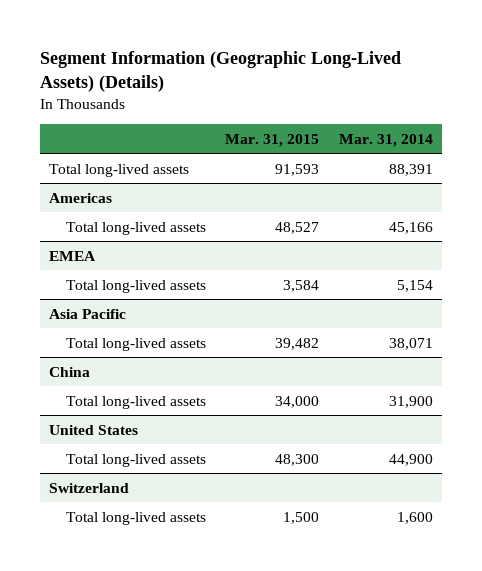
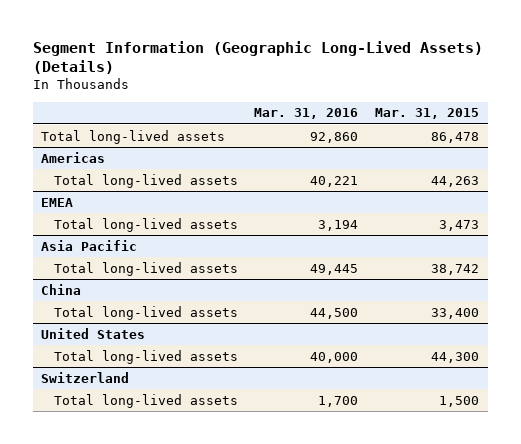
- | Mar. 31, 2015 | Mar. 31, 2014
+ | Mar. 31, 2016 | Mar. 31, 2015
- Total long-lived assets | 91,593 | 88,391
+ Total long-lived assets | 92,860 | 86,478
@ Americas
- Total long-lived assets | 48,527 | 45,166
+ Total long-lived assets | 40,221 | 44,263
@ EMEA
- Total long-lived assets | 3,584 | 5,154
+ Total long-lived assets | 3,194 | 3,473
@ Asia Pacific
- Total long-lived assets | 39,482 | 38,071
+ Total long-lived assets | 49,445 | 38,742
@ China
- Total long-lived assets | 34,000 | 31,900
+ Total long-lived assets | 44,500 | 33,400
@ United States
- Total long-lived assets | 48,300 | 44,900
+ Total long-lived assets | 40,000 | 44,300

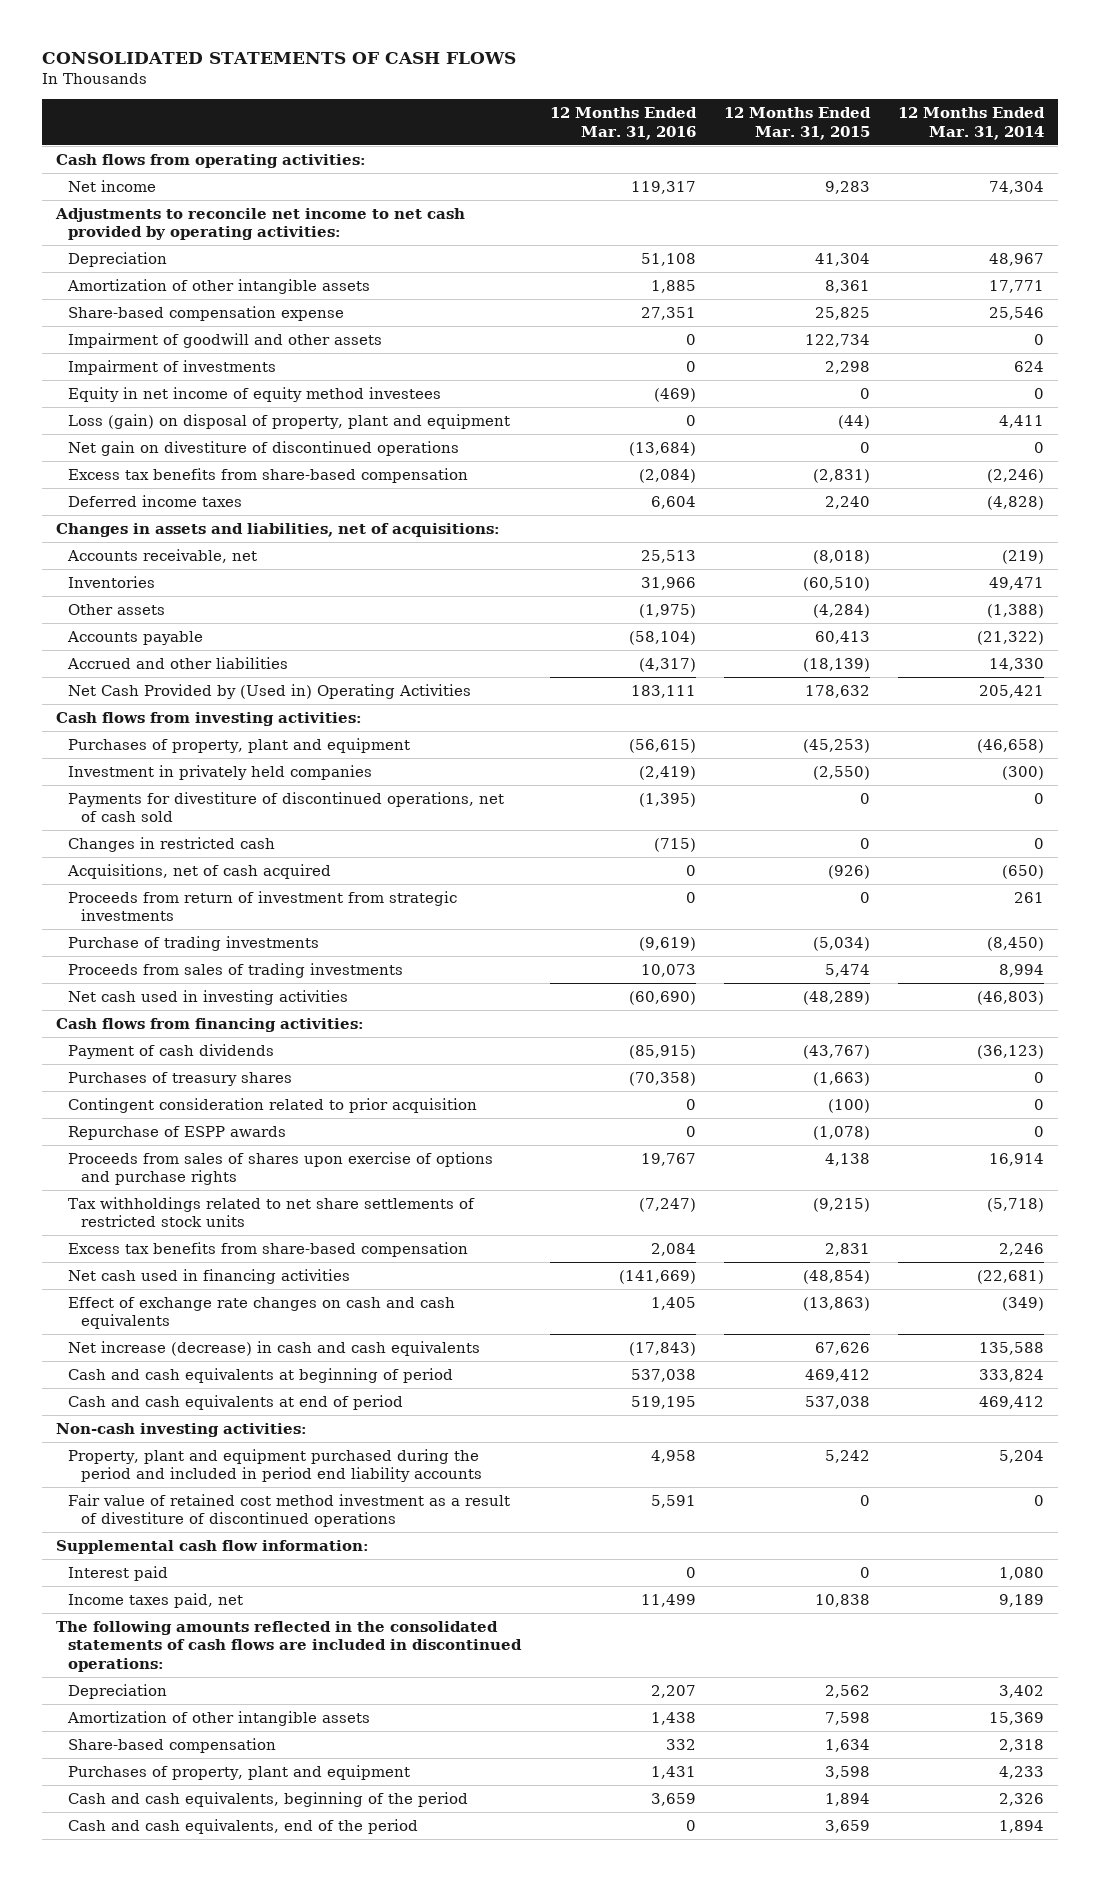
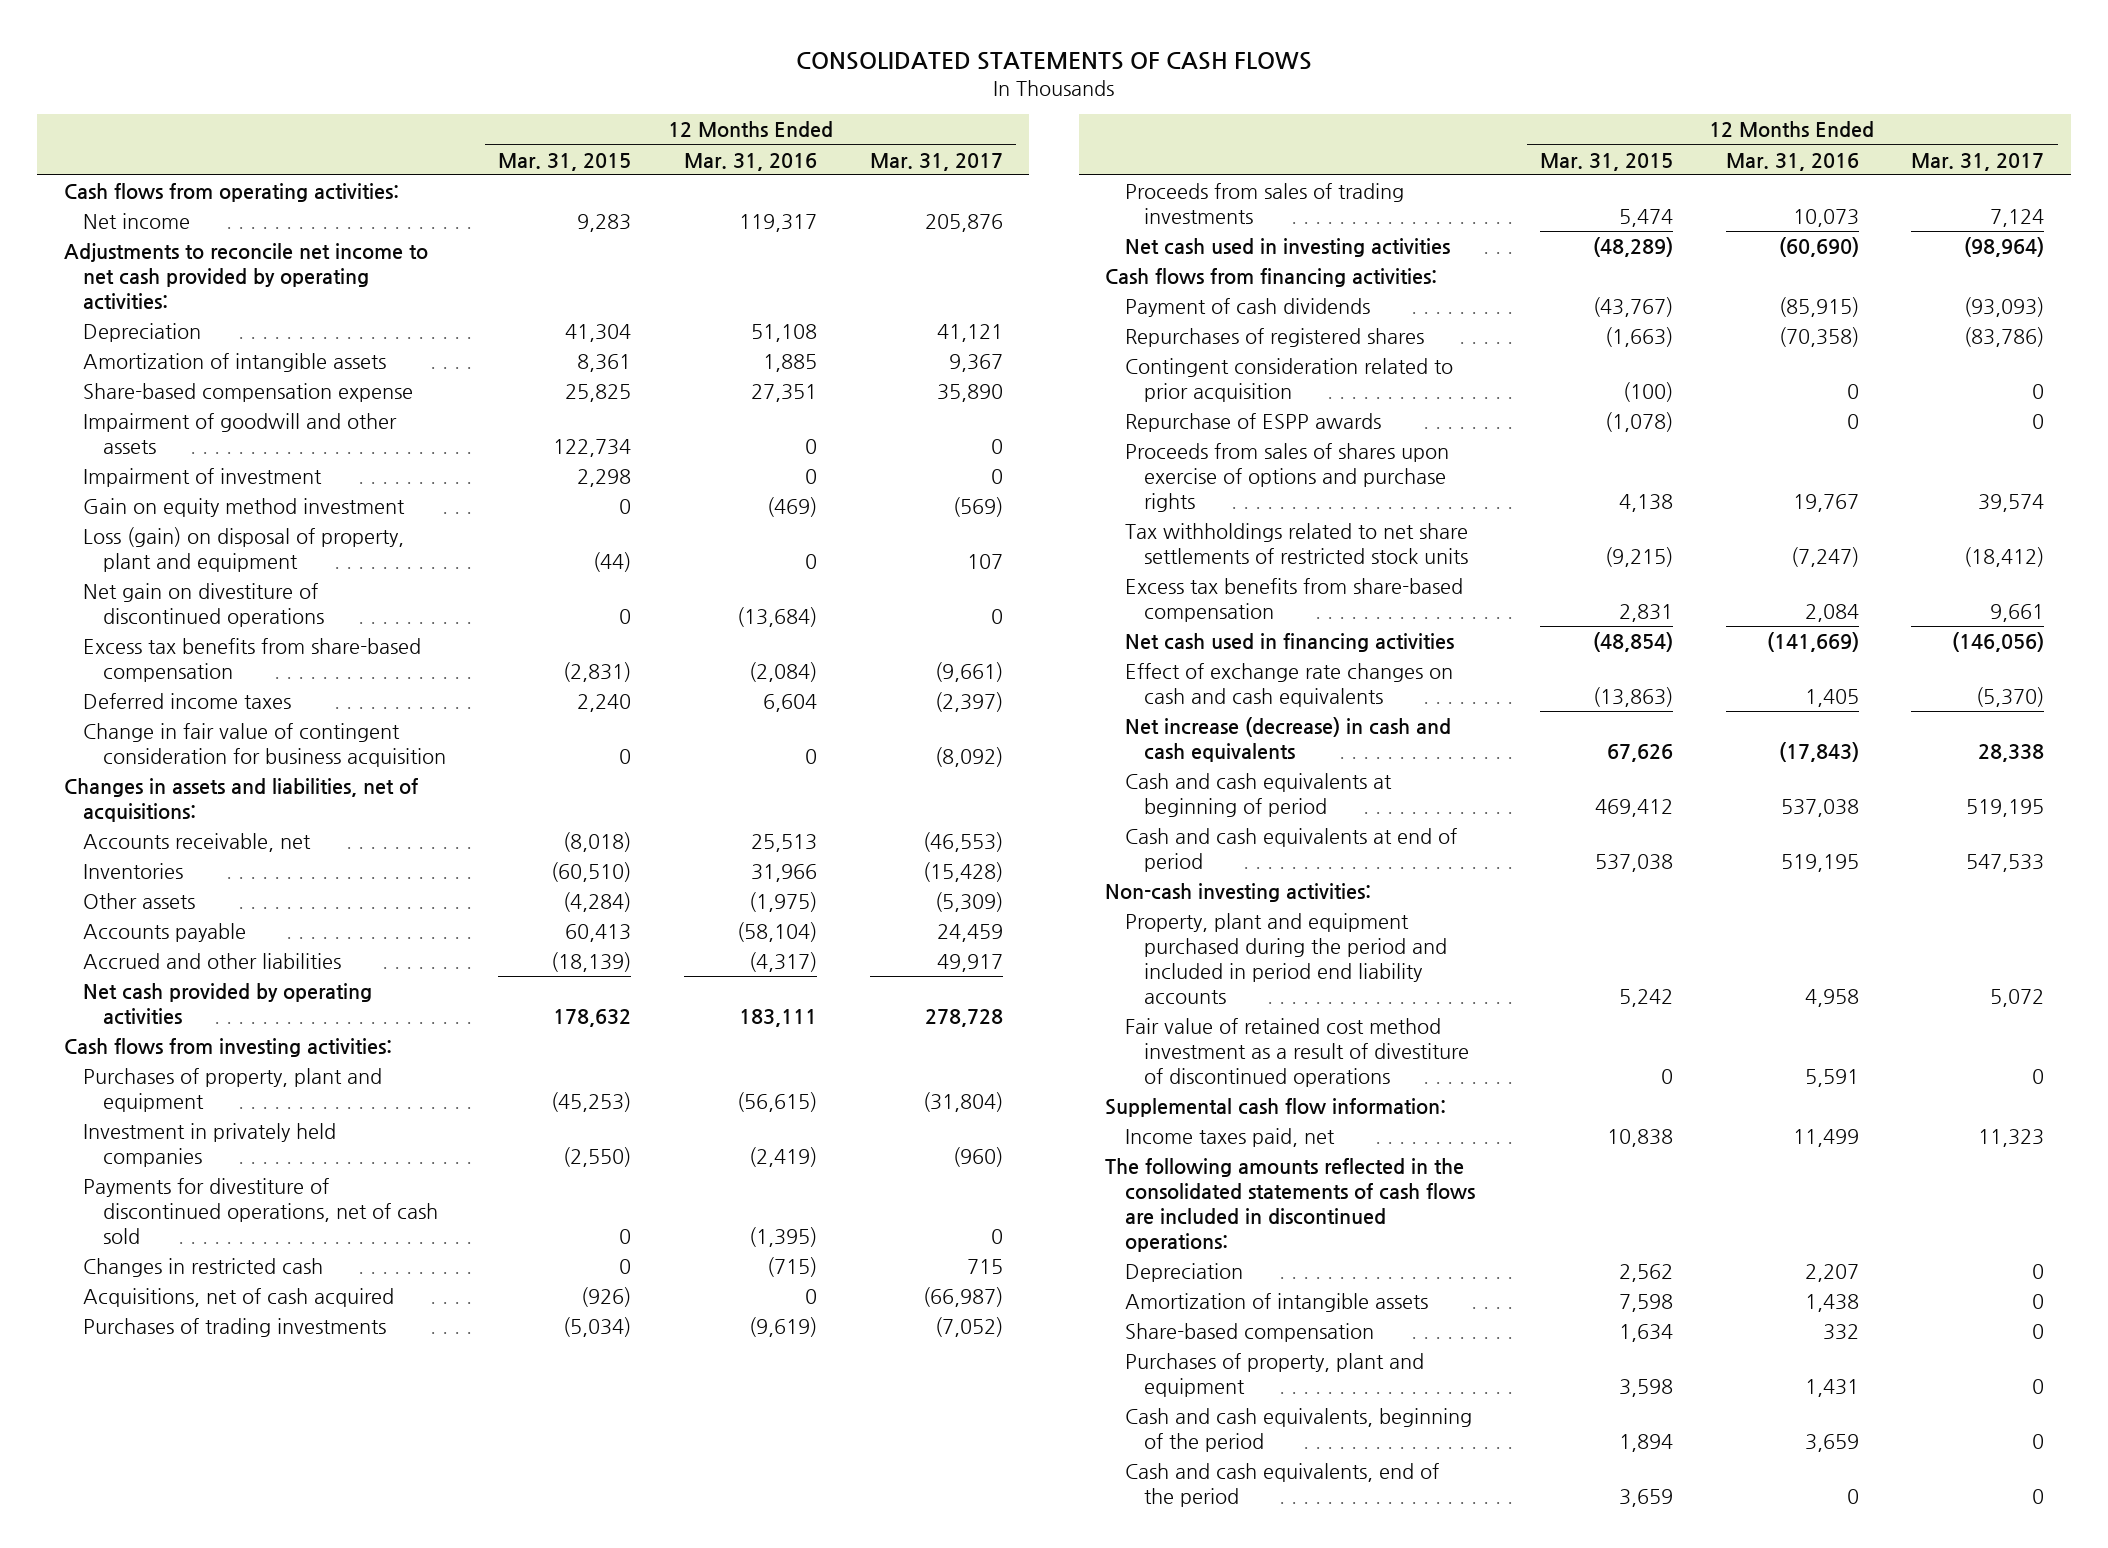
- | 12 Months Ended Mar. 31, 2016 | 12 Months Ended Mar. 31, 2015 | 12 Months Ended Mar. 31, 2014
+ | 12 Months Ended Mar. 31, 2015 | 12 Months Ended Mar. 31, 2016 | 12 Months Ended Mar. 31, 2017
- Amortization of other intangible assets | 1,885 | 8,361 | 17,771
+ Amortization of intangible assets | 8,361 | 1,885 | 9,367
- Impairment of investments | 0 | 2,298 | 624
- Equity in net income of equity method investees | (469) | 0 | 0
+ Impairment of investment | 2,298 | 0 | 0
+ Gain on equity method investment | 0 | (469) | (569)
+ Change in fair value of contingent consideration for business acquisition | 0 | 0 | (8,092)
- Net Cash Provided by (Used in) Operating Activities | 183,111 | 178,632 | 205,421
+ Net cash provided by operating activities | 178,632 | 183,111 | 278,728
- Proceeds from return of investment from strategic investments | 0 | 0 | 261
- Purchase of trading investments | (9,619) | (5,034) | (8,450)
+ Purchases of trading investments | (5,034) | (9,619) | (7,052)
- Purchases of treasury shares | (70,358) | (1,663) | 0
+ Repurchases of registered shares | (1,663) | (70,358) | (83,786)
- Interest paid | 0 | 0 | 1,080
- Amortization of other intangible assets | 1,438 | 7,598 | 15,369
+ Amortization of intangible assets | 7,598 | 1,438 | 0

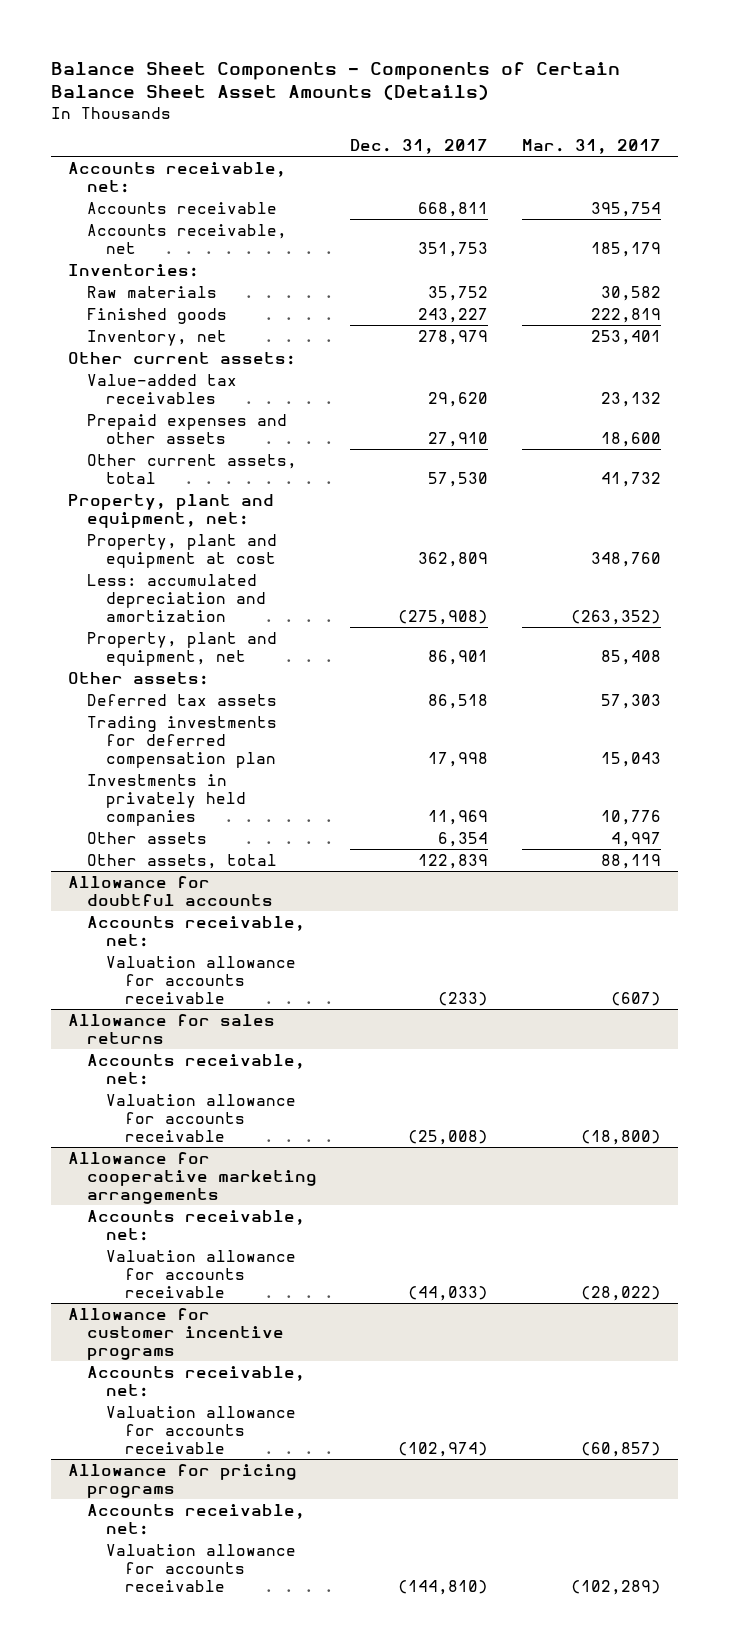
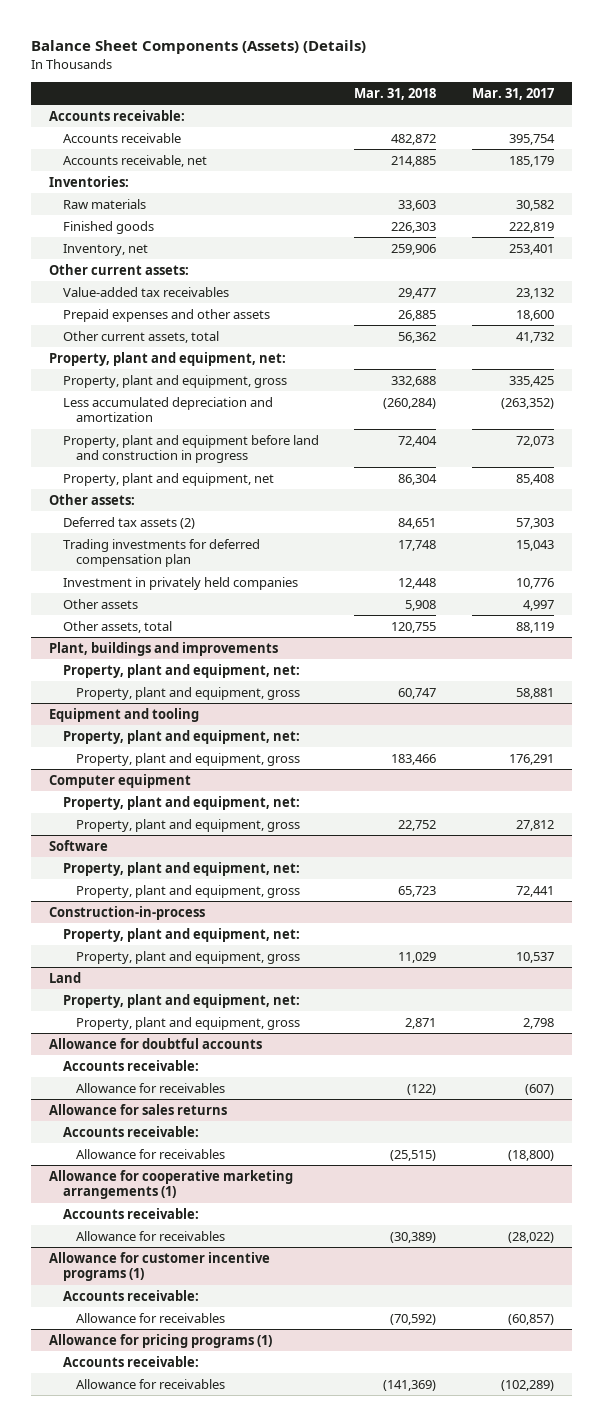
- Balance Sheet Components - Components of Certain Balance Sheet Asset Amounts (Details)
+ Balance Sheet Components (Assets) (Details)
- | Dec. 31, 2017 | Mar. 31, 2017
+ | Mar. 31, 2018 | Mar. 31, 2017
- Accounts receivable, net:
+ Accounts receivable:
- Property, plant and equipment at cost | 362,809 | 348,760
- Less: accumulated depreciation and amortization | (275,908) | (263,352)
+ Property, plant and equipment, gross | 332,688 | 335,425
+ Less accumulated depreciation and amortization | (260,284) | (263,352)
+ Property, plant and equipment before land and construction in progress | 72,404 | 72,073
- Deferred tax assets | 86,518 | 57,303
+ Deferred tax assets (2) | 84,651 | 57,303
- Investments in privately held companies | 11,969 | 10,776
+ Investment in privately held companies | 12,448 | 10,776
+ Plant, buildings and improvements
+ Property, plant and equipment, net:
+ Property, plant and equipment, gross | 60,747 | 58,881
+ Equipment and tooling
+ Property, plant and equipment, net:
+ Property, plant and equipment, gross | 183,466 | 176,291
+ Computer equipment
+ Property, plant and equipment, net:
+ Property, plant and equipment, gross | 22,752 | 27,812
+ Software
+ Property, plant and equipment, net:
+ Property, plant and equipment, gross | 65,723 | 72,441
+ Construction-in-process
+ Property, plant and equipment, net:
+ Property, plant and equipment, gross | 11,029 | 10,537
+ Land
+ Property, plant and equipment, net:
+ Property, plant and equipment, gross | 2,871 | 2,798
@ Allowance for doubtful accounts
- Accounts receivable, net:
- Valuation allowance for accounts receivable | (233) | (607)
+ Accounts receivable:
+ Allowance for receivables | (122) | (607)
@ Allowance for sales returns
- Accounts receivable, net:
- Valuation allowance for accounts receivable | (25,008) | (18,800)
- Allowance for cooperative marketing arrangements
- Accounts receivable, net:
- Valuation allowance for accounts receivable | (44,033) | (28,022)
- Allowance for customer incentive programs
- Accounts receivable, net:
- Valuation allowance for accounts receivable | (102,974) | (60,857)
- Allowance for pricing programs
- Accounts receivable, net:
- Valuation allowance for accounts receivable | (144,810) | (102,289)
@ Allowance for sales returns
+ Accounts receivable:
+ Allowance for receivables | (25,515) | (18,800)
+ Allowance for cooperative marketing arrangements (1)
+ Accounts receivable:
+ Allowance for receivables | (30,389) | (28,022)
+ Allowance for customer incentive programs (1)
+ Accounts receivable:
+ Allowance for receivables | (70,592) | (60,857)
+ Allowance for pricing programs (1)
+ Accounts receivable:
+ Allowance for receivables | (141,369) | (102,289)

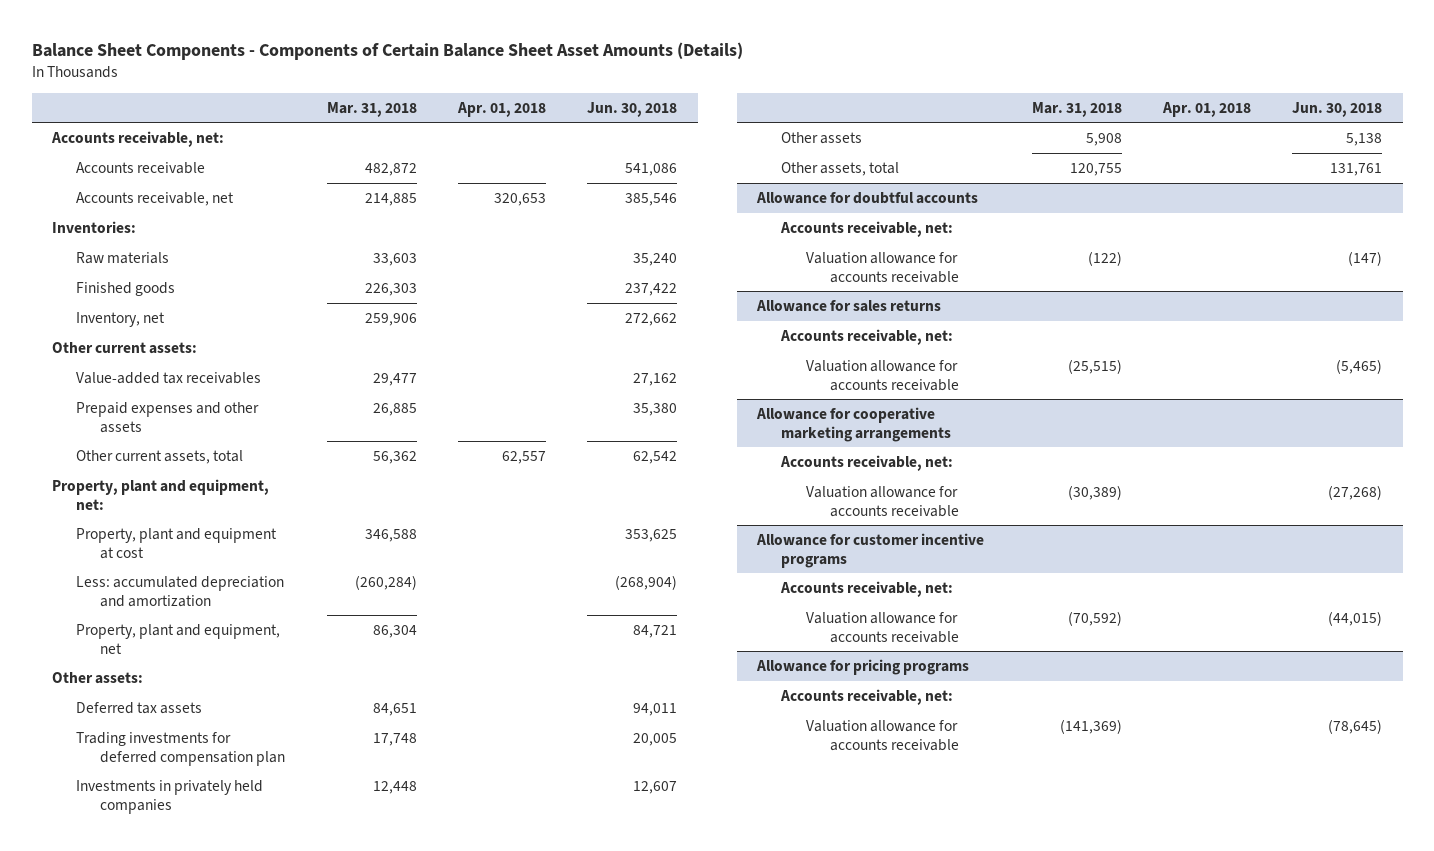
- Balance Sheet Components (Assets) (Details)
+ Balance Sheet Components - Components of Certain Balance Sheet Asset Amounts (Details)
- | Mar. 31, 2018 | Mar. 31, 2017
+ | Mar. 31, 2018 | Apr. 01, 2018 | Jun. 30, 2018
- Accounts receivable:
+ Accounts receivable, net:
- Property, plant and equipment, gross | 332,688 | 335,425
- Less accumulated depreciation and amortization | (260,284) | (263,352)
- Property, plant and equipment before land and construction in progress | 72,404 | 72,073
+ Property, plant and equipment at cost | 346,588 | | 353,625
+ Less: accumulated depreciation and amortization | (260,284) | | (268,904)
- Deferred tax assets (2) | 84,651 | 57,303
+ Deferred tax assets | 84,651 | | 94,011
- Investment in privately held companies | 12,448 | 10,776
+ Investments in privately held companies | 12,448 | | 12,607
- Plant, buildings and improvements
- Property, plant and equipment, net:
- Property, plant and equipment, gross | 60,747 | 58,881
- Equipment and tooling
- Property, plant and equipment, net:
- Property, plant and equipment, gross | 183,466 | 176,291
- Computer equipment
- Property, plant and equipment, net:
- Property, plant and equipment, gross | 22,752 | 27,812
- Software
- Property, plant and equipment, net:
- Property, plant and equipment, gross | 65,723 | 72,441
- Construction-in-process
- Property, plant and equipment, net:
- Property, plant and equipment, gross | 11,029 | 10,537
- Land
- Property, plant and equipment, net:
- Property, plant and equipment, gross | 2,871 | 2,798
@ Allowance for doubtful accounts
- Accounts receivable:
- Allowance for receivables | (122) | (607)
+ Accounts receivable, net:
+ Valuation allowance for accounts receivable | (122) | | (147)
@ Allowance for sales returns
- Accounts receivable:
- Allowance for receivables | (25,515) | (18,800)
- Allowance for cooperative marketing arrangements (1)
- Accounts receivable:
- Allowance for receivables | (30,389) | (28,022)
- Allowance for customer incentive programs (1)
- Accounts receivable:
- Allowance for receivables | (70,592) | (60,857)
- Allowance for pricing programs (1)
- Accounts receivable:
- Allowance for receivables | (141,369) | (102,289)
@ Allowance for sales returns
+ Accounts receivable, net:
+ Valuation allowance for accounts receivable | (25,515) | | (5,465)
+ Allowance for cooperative marketing arrangements
+ Accounts receivable, net:
+ Valuation allowance for accounts receivable | (30,389) | | (27,268)
+ Allowance for customer incentive programs
+ Accounts receivable, net:
+ Valuation allowance for accounts receivable | (70,592) | | (44,015)
+ Allowance for pricing programs
+ Accounts receivable, net:
+ Valuation allowance for accounts receivable | (141,369) | | (78,645)

